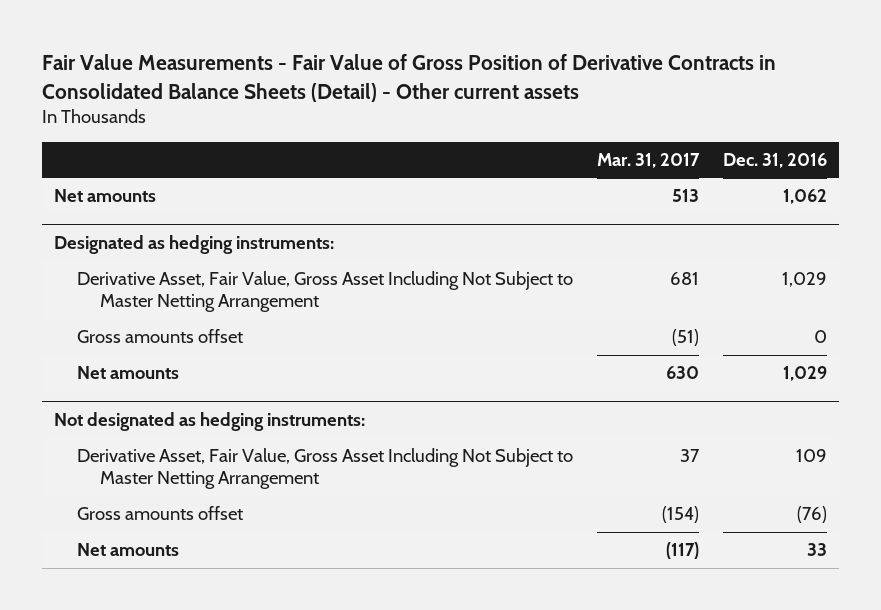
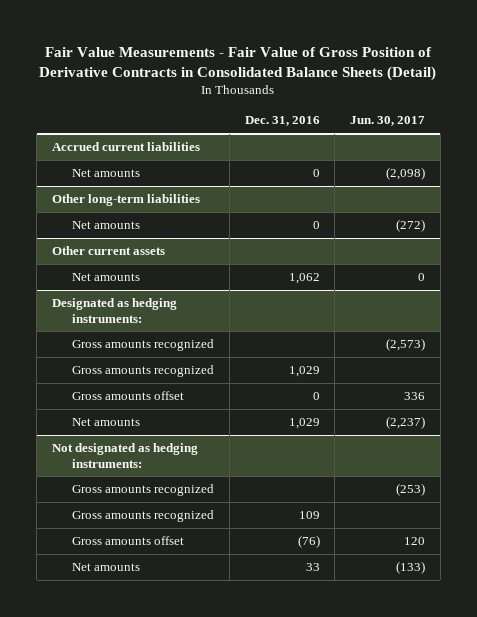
- Fair Value Measurements - Fair Value of Gross Position of Derivative Contracts in Consolidated Balance Sheets (Detail) - Other current assets
+ Fair Value Measurements - Fair Value of Gross Position of Derivative Contracts in Consolidated Balance Sheets (Detail)
- | Mar. 31, 2017 | Dec. 31, 2016
+ | Dec. 31, 2016 | Jun. 30, 2017
+ Accrued current liabilities
+ Net amounts | 0 | (2,098)
+ Other long-term liabilities
+ Net amounts | 0 | (272)
+ Other current assets
@ Designated as hedging instruments:
- Derivative Asset, Fair Value, Gross Asset Including Not Subject to Master Netting Arrangement | 681 | 1,029
+ Gross amounts recognized | | (2,573)
+ Gross amounts recognized | 1,029 |
@ Not designated as hedging instruments:
- Derivative Asset, Fair Value, Gross Asset Including Not Subject to Master Netting Arrangement | 37 | 109
+ Gross amounts recognized | | (253)
+ Gross amounts recognized | 109 |

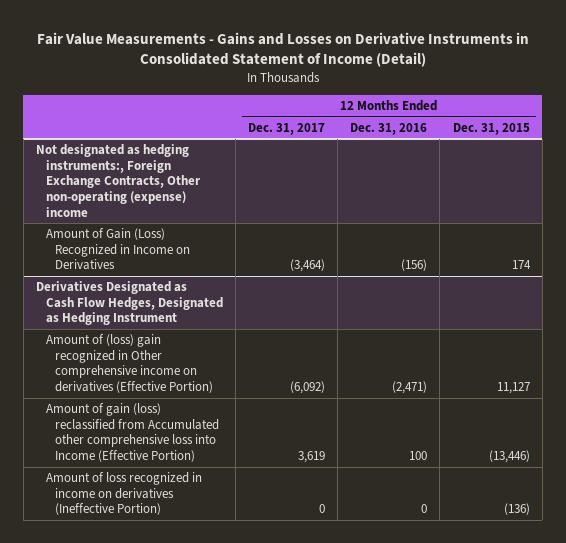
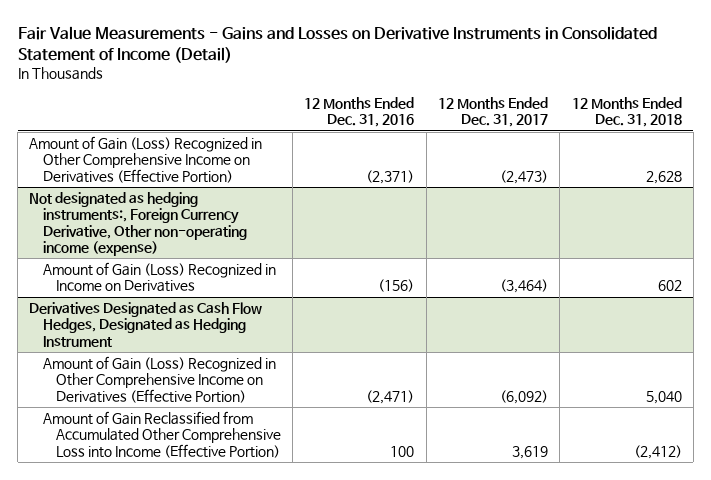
- | 12 Months Ended Dec. 31, 2017 | 12 Months Ended Dec. 31, 2016 | 12 Months Ended Dec. 31, 2015
+ | 12 Months Ended Dec. 31, 2016 | 12 Months Ended Dec. 31, 2017 | 12 Months Ended Dec. 31, 2018
- Not designated as hedging instruments:, Foreign Exchange Contracts, Other non-operating (expense) income
+ Amount of Gain (Loss) Recognized in Other Comprehensive Income on Derivatives (Effective Portion) | (2,371) | (2,473) | 2,628
+ Not designated as hedging instruments:, Foreign Currency Derivative, Other non-operating income (expense)
@ Derivatives Designated as Cash Flow Hedges, Designated as Hedging Instrument
- Amount of (loss) gain recognized in Other comprehensive income on derivatives (Effective Portion) | (6,092) | (2,471) | 11,127
- Amount of gain (loss) reclassified from Accumulated other comprehensive loss into Income (Effective Portion) | 3,619 | 100 | (13,446)
- Amount of loss recognized in income on derivatives (Ineffective Portion) | 0 | 0 | (136)
+ Amount of Gain (Loss) Recognized in Other Comprehensive Income on Derivatives (Effective Portion) | (2,471) | (6,092) | 5,040
+ Amount of Gain Reclassified from Accumulated Other Comprehensive Loss into Income (Effective Portion) | 100 | 3,619 | (2,412)

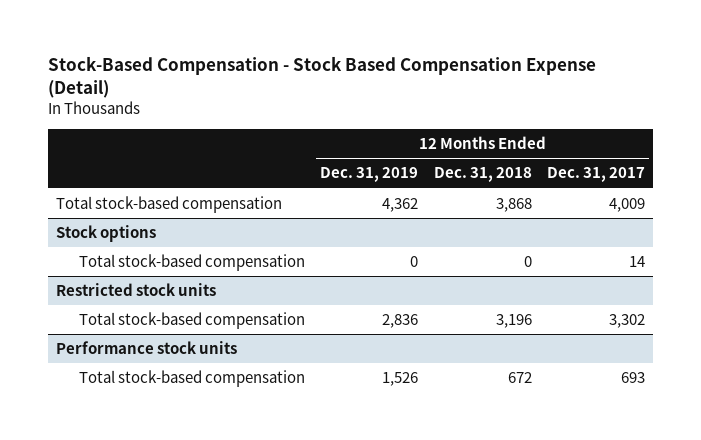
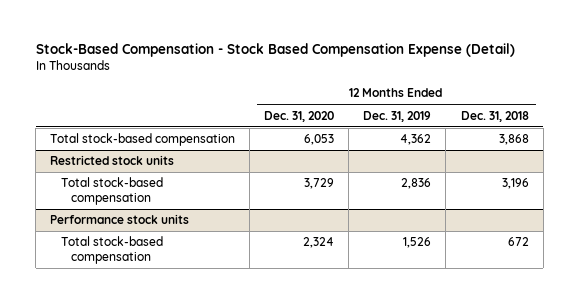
- | 12 Months Ended Dec. 31, 2019 | 12 Months Ended Dec. 31, 2018 | 12 Months Ended Dec. 31, 2017
+ | 12 Months Ended Dec. 31, 2020 | 12 Months Ended Dec. 31, 2019 | 12 Months Ended Dec. 31, 2018
- Stock options
- Total stock-based compensation | 0 | 0 | 14

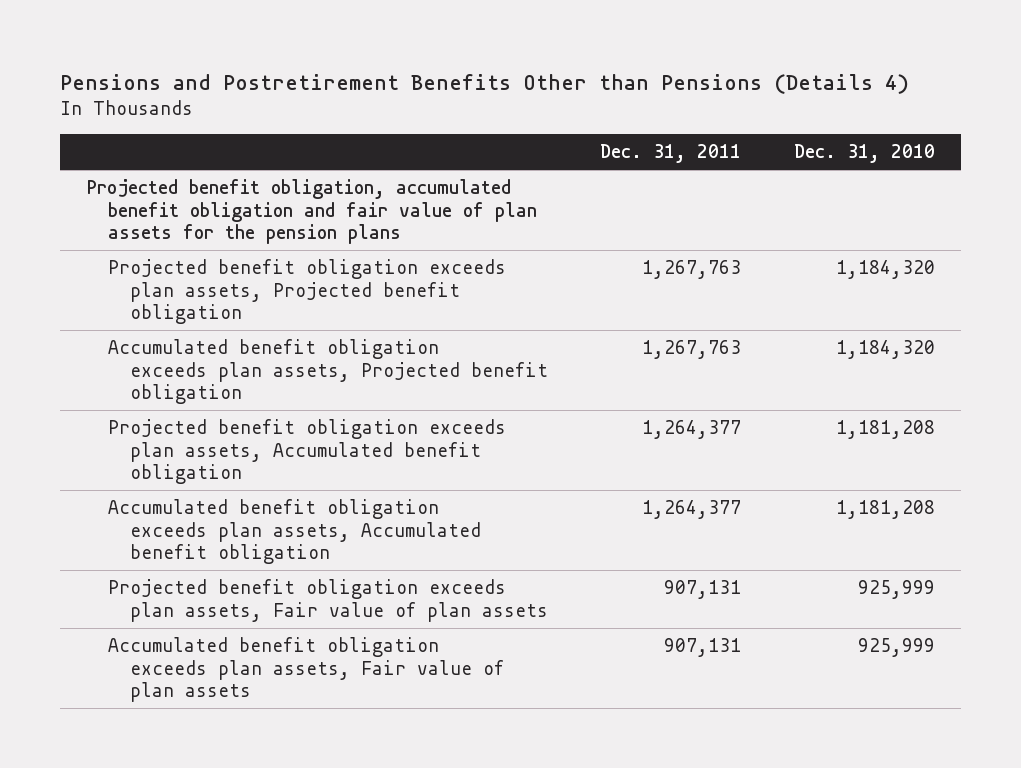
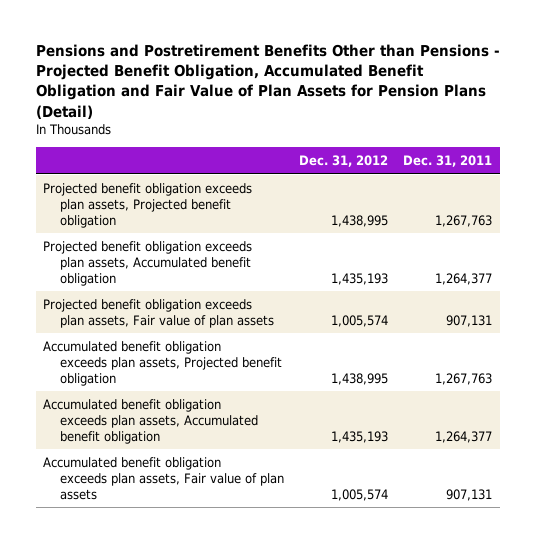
- Pensions and Postretirement Benefits Other than Pensions (Details 4)
+ Pensions and Postretirement Benefits Other than Pensions - Projected Benefit Obligation, Accumulated Benefit Obligation and Fair Value of Plan Assets for Pension Plans (Detail)
- | Dec. 31, 2011 | Dec. 31, 2010
+ | Dec. 31, 2012 | Dec. 31, 2011
- Projected benefit obligation, accumulated benefit obligation and fair value of plan assets for the pension plans
moved down: Accumulated benefit obligation exceeds plan assets, Projected benefit obligation | 1,438,995 | 1,267,763
moved down: Accumulated benefit obligation exceeds plan assets, Accumulated benefit obligation | 1,435,193 | 1,264,377

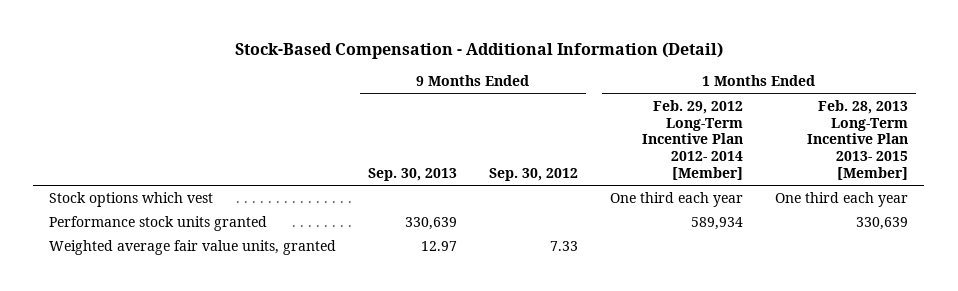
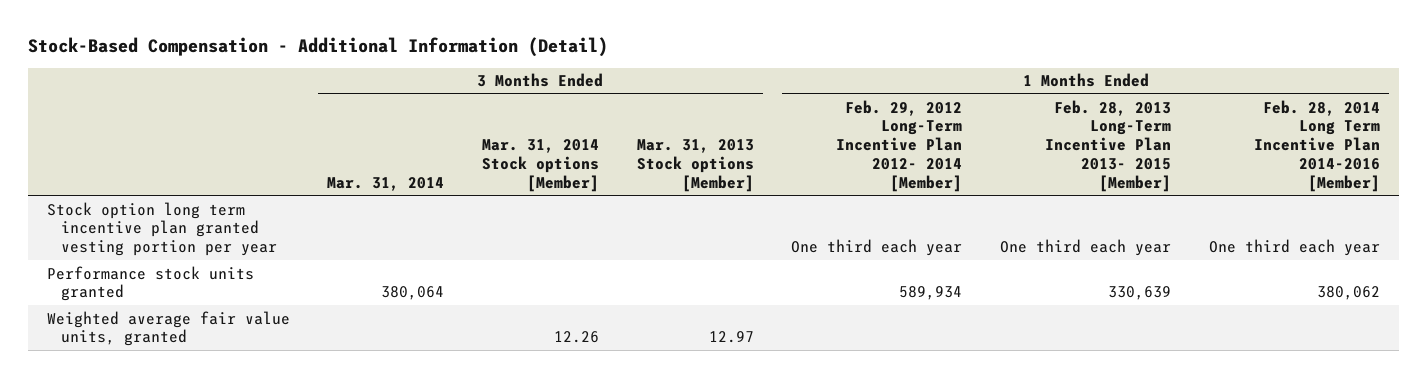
- | 9 Months Ended Sep. 30, 2013 | 9 Months Ended Sep. 30, 2012 | 1 Months Ended Feb. 29, 2012 Long-Term Incentive Plan 2012- 2014 [Member] | 1 Months Ended Feb. 28, 2013 Long-Term Incentive Plan 2013- 2015 [Member]
+ | 3 Months Ended Mar. 31, 2014 | 3 Months Ended Mar. 31, 2014 Stock options [Member] | 3 Months Ended Mar. 31, 2013 Stock options [Member] | 1 Months Ended Feb. 29, 2012 Long-Term Incentive Plan 2012- 2014 [Member] | 1 Months Ended Feb. 28, 2013 Long-Term Incentive Plan 2013- 2015 [Member] | 1 Months Ended Feb. 28, 2014 Long Term Incentive Plan 2014-2016 [Member]
- Stock options which vest | | | One third each year | One third each year
+ Stock option long term incentive plan granted vesting portion per year | | | | One third each year | One third each year | One third each year

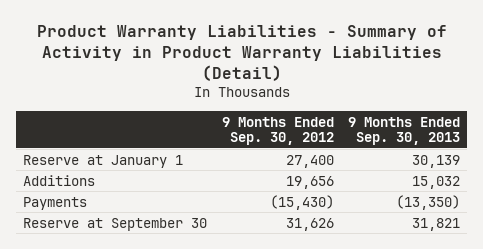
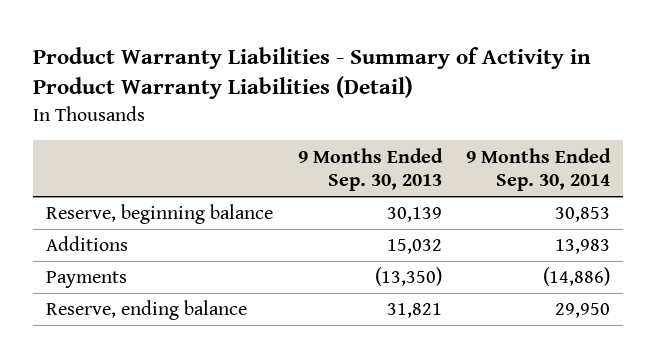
- | 9 Months Ended Sep. 30, 2012 | 9 Months Ended Sep. 30, 2013
+ | 9 Months Ended Sep. 30, 2013 | 9 Months Ended Sep. 30, 2014
- Reserve at January 1 | 27,400 | 30,139
+ Reserve, beginning balance | 30,139 | 30,853
- Reserve at September 30 | 31,626 | 31,821
+ Reserve, ending balance | 31,821 | 29,950

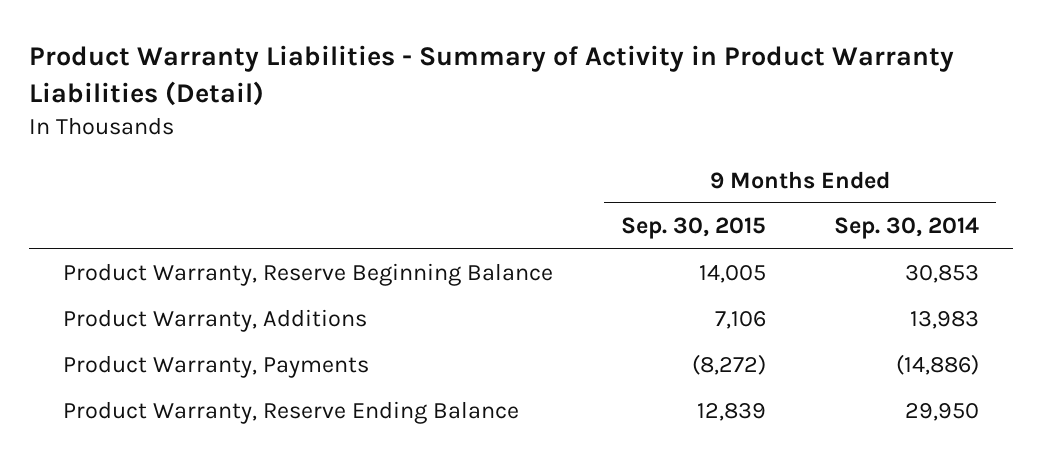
- | 9 Months Ended Sep. 30, 2013 | 9 Months Ended Sep. 30, 2014
+ | 9 Months Ended Sep. 30, 2015 | 9 Months Ended Sep. 30, 2014
- Reserve, beginning balance | 30,139 | 30,853
- Additions | 15,032 | 13,983
- Payments | (13,350) | (14,886)
- Reserve, ending balance | 31,821 | 29,950
+ Product Warranty, Reserve Beginning Balance | 14,005 | 30,853
+ Product Warranty, Additions | 7,106 | 13,983
+ Product Warranty, Payments | (8,272) | (14,886)
+ Product Warranty, Reserve Ending Balance | 12,839 | 29,950

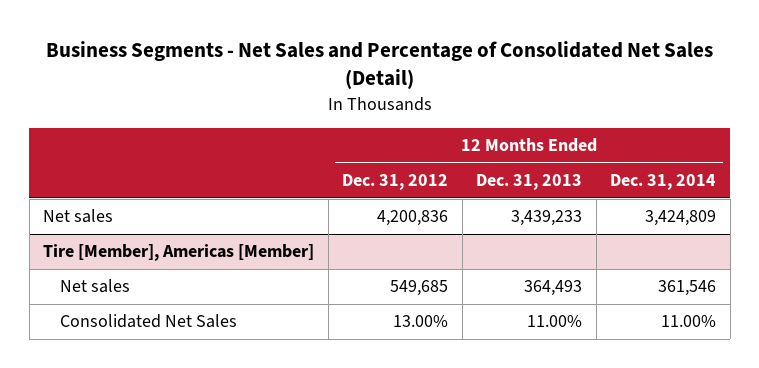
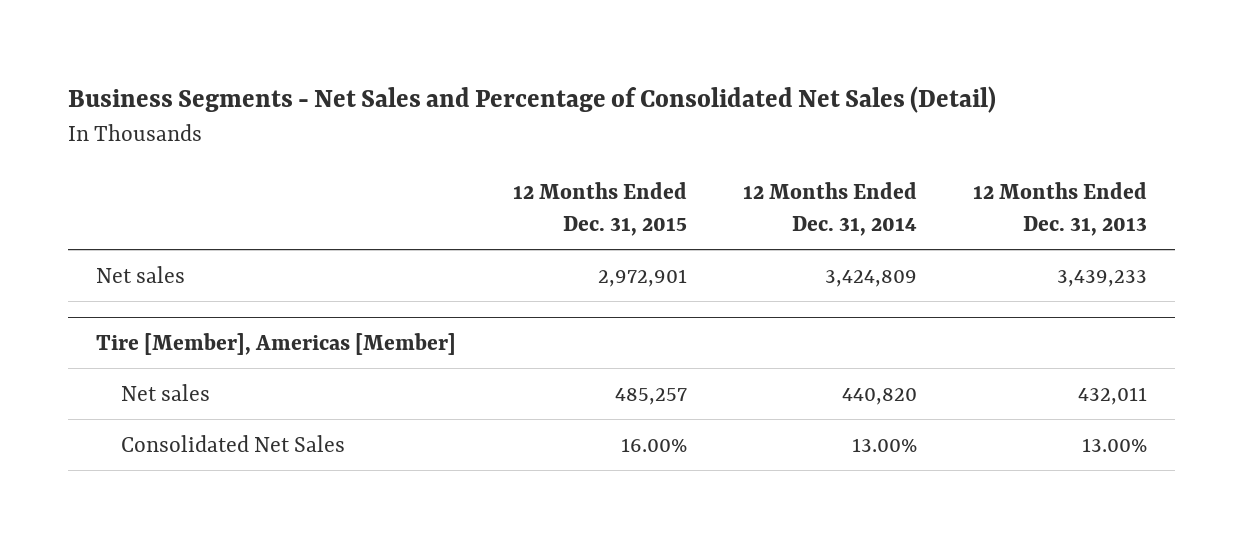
- | 12 Months Ended Dec. 31, 2012 | 12 Months Ended Dec. 31, 2013 | 12 Months Ended Dec. 31, 2014
+ | 12 Months Ended Dec. 31, 2015 | 12 Months Ended Dec. 31, 2014 | 12 Months Ended Dec. 31, 2013
@ Tire [Member], Americas [Member]
- Net sales | 549,685 | 364,493 | 361,546
- Consolidated Net Sales | 13.00% | 11.00% | 11.00%
+ Net sales | 485,257 | 440,820 | 432,011
+ Consolidated Net Sales | 16.00% | 13.00% | 13.00%

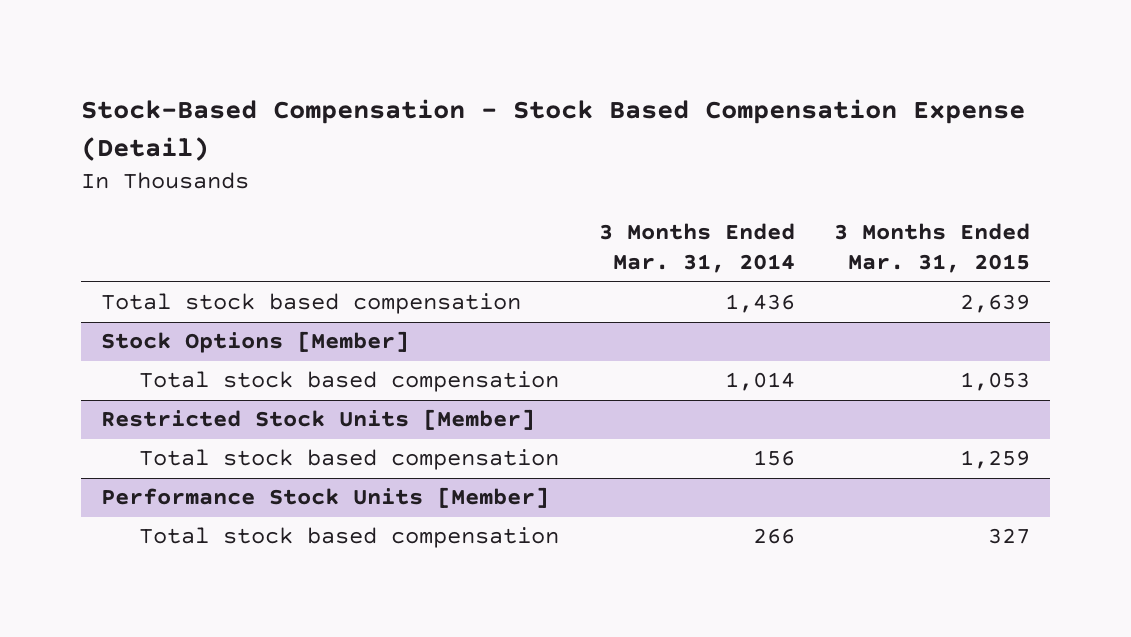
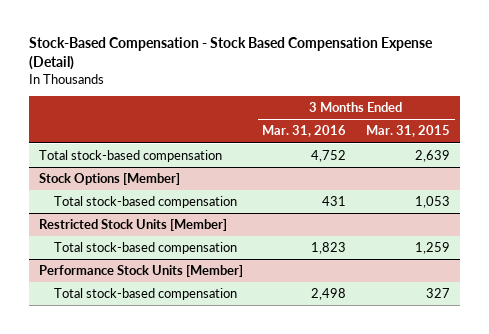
- | 3 Months Ended Mar. 31, 2014 | 3 Months Ended Mar. 31, 2015
+ | 3 Months Ended Mar. 31, 2016 | 3 Months Ended Mar. 31, 2015
- Total stock based compensation | 1,436 | 2,639
+ Total stock-based compensation | 4,752 | 2,639
@ Stock Options [Member]
- Total stock based compensation | 1,014 | 1,053
+ Total stock-based compensation | 431 | 1,053
@ Restricted Stock Units [Member]
- Total stock based compensation | 156 | 1,259
+ Total stock-based compensation | 1,823 | 1,259
@ Performance Stock Units [Member]
- Total stock based compensation | 266 | 327
+ Total stock-based compensation | 2,498 | 327

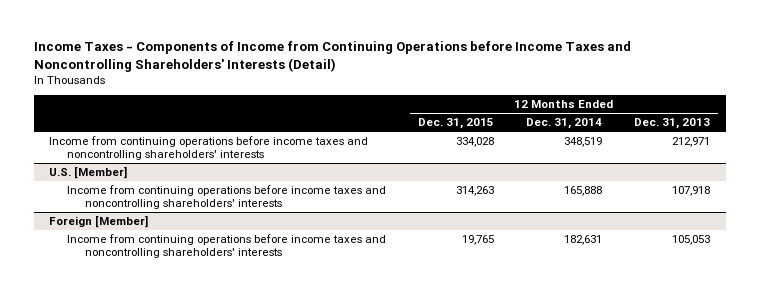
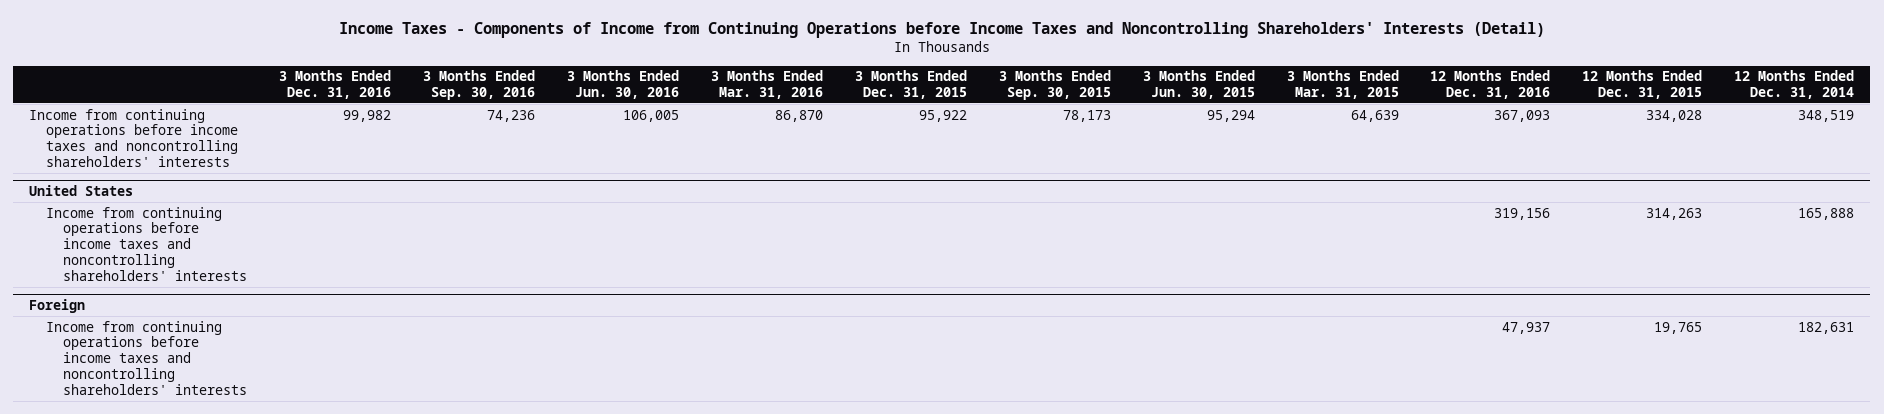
- | 12 Months Ended Dec. 31, 2015 | 12 Months Ended Dec. 31, 2014 | 12 Months Ended Dec. 31, 2013
+ | 3 Months Ended Dec. 31, 2016 | 3 Months Ended Sep. 30, 2016 | 3 Months Ended Jun. 30, 2016 | 3 Months Ended Mar. 31, 2016 | 3 Months Ended Dec. 31, 2015 | 3 Months Ended Sep. 30, 2015 | 3 Months Ended Jun. 30, 2015 | 3 Months Ended Mar. 31, 2015 | 12 Months Ended Dec. 31, 2016 | 12 Months Ended Dec. 31, 2015 | 12 Months Ended Dec. 31, 2014
- U.S. [Member]
+ United States
- Foreign [Member]
+ Foreign

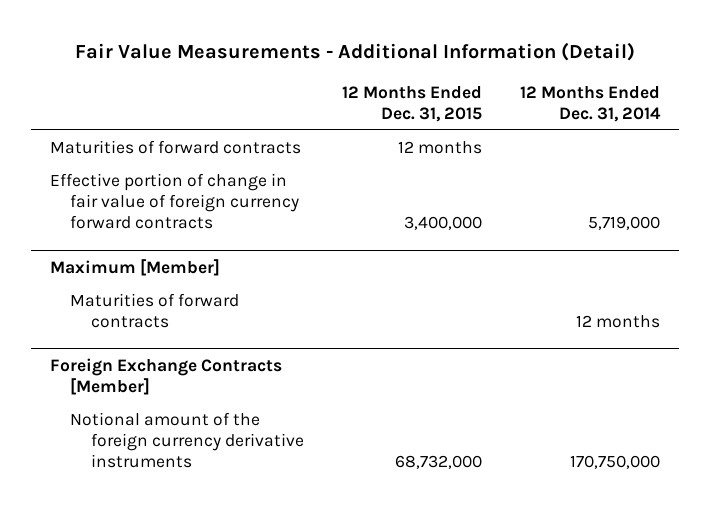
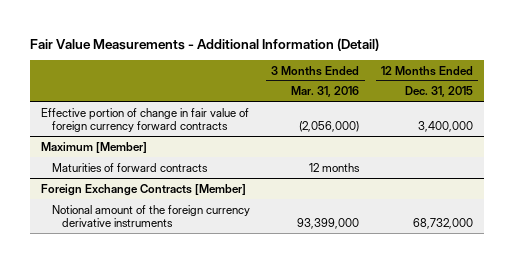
- | 12 Months Ended Dec. 31, 2015 | 12 Months Ended Dec. 31, 2014
+ | 3 Months Ended Mar. 31, 2016 | 12 Months Ended Dec. 31, 2015
- Maturities of forward contracts | 12 months |

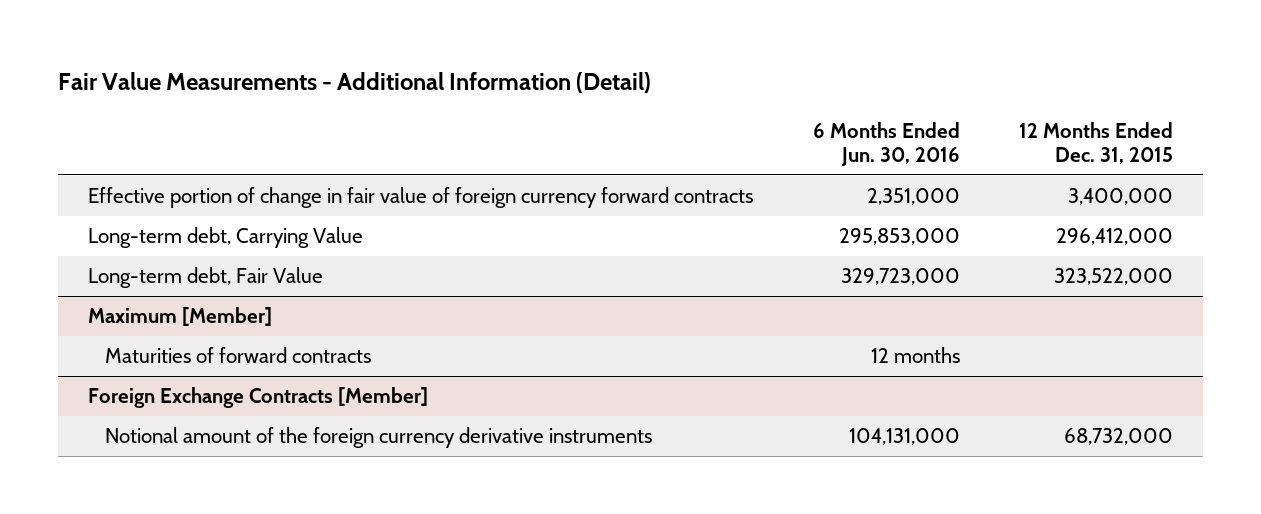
- | 3 Months Ended Mar. 31, 2016 | 12 Months Ended Dec. 31, 2015
+ | 6 Months Ended Jun. 30, 2016 | 12 Months Ended Dec. 31, 2015
+ Long-term debt, Carrying Value | 295,853,000 | 296,412,000
+ Long-term debt, Fair Value | 329,723,000 | 323,522,000

